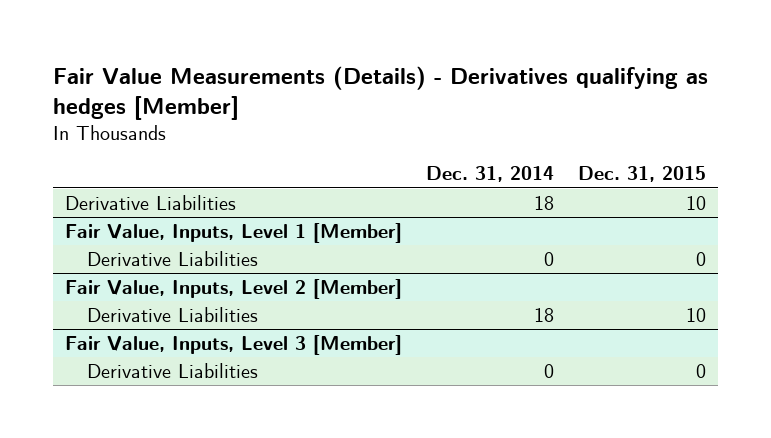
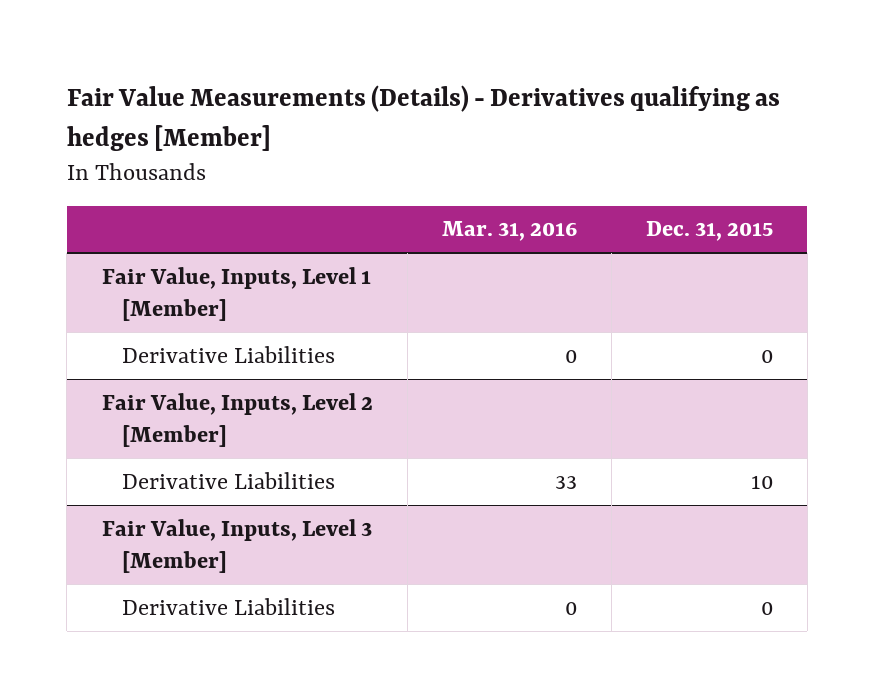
- | Dec. 31, 2014 | Dec. 31, 2015
+ | Mar. 31, 2016 | Dec. 31, 2015
- Derivative Liabilities | 18 | 10

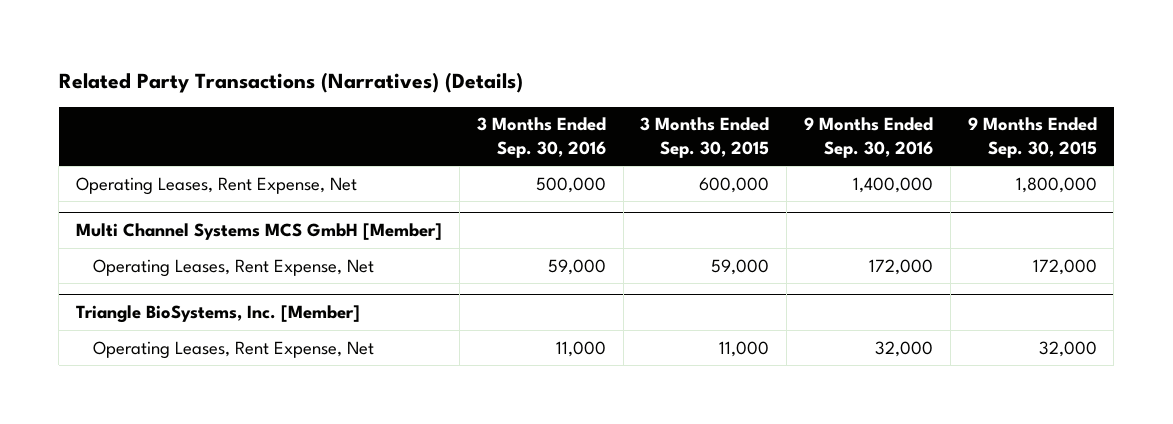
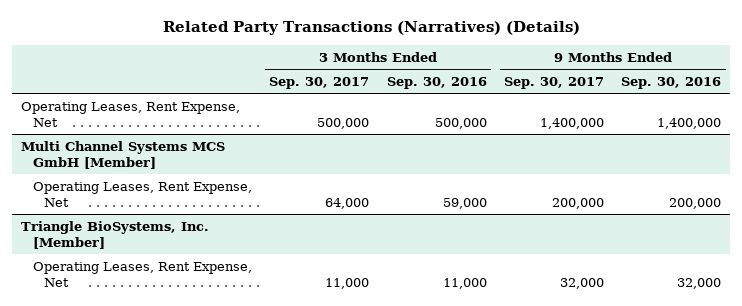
- | 3 Months Ended Sep. 30, 2016 | 3 Months Ended Sep. 30, 2015 | 9 Months Ended Sep. 30, 2016 | 9 Months Ended Sep. 30, 2015
+ | 3 Months Ended Sep. 30, 2017 | 3 Months Ended Sep. 30, 2016 | 9 Months Ended Sep. 30, 2017 | 9 Months Ended Sep. 30, 2016
@ Multi Channel Systems MCS GmbH [Member]
- Operating Leases, Rent Expense, Net | 59,000 | 59,000 | 172,000 | 172,000
+ Operating Leases, Rent Expense, Net | 64,000 | 59,000 | 200,000 | 200,000

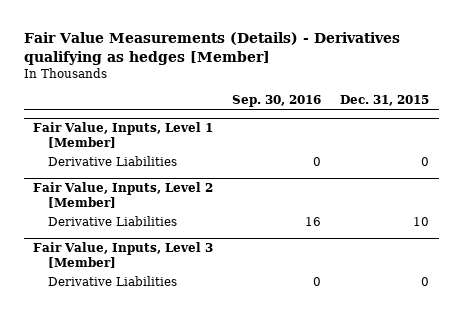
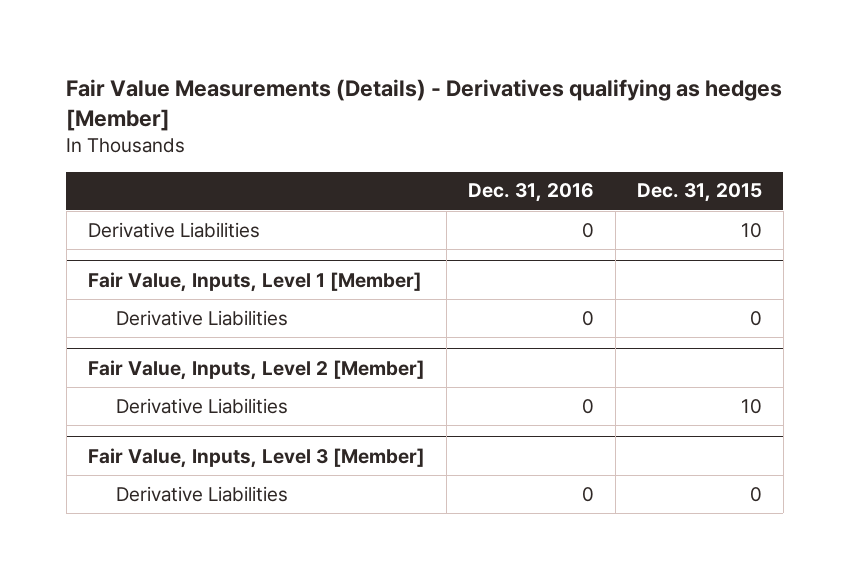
- | Sep. 30, 2016 | Dec. 31, 2015
+ | Dec. 31, 2016 | Dec. 31, 2015
+ Derivative Liabilities | 0 | 10

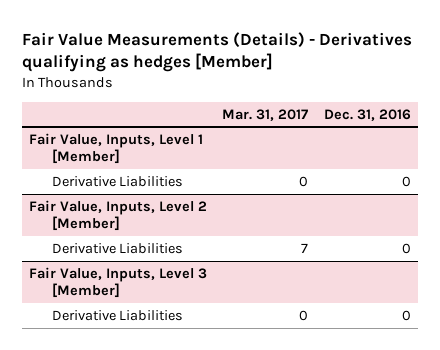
- | Dec. 31, 2016 | Dec. 31, 2015
+ | Mar. 31, 2017 | Dec. 31, 2016
- Derivative Liabilities | 0 | 10

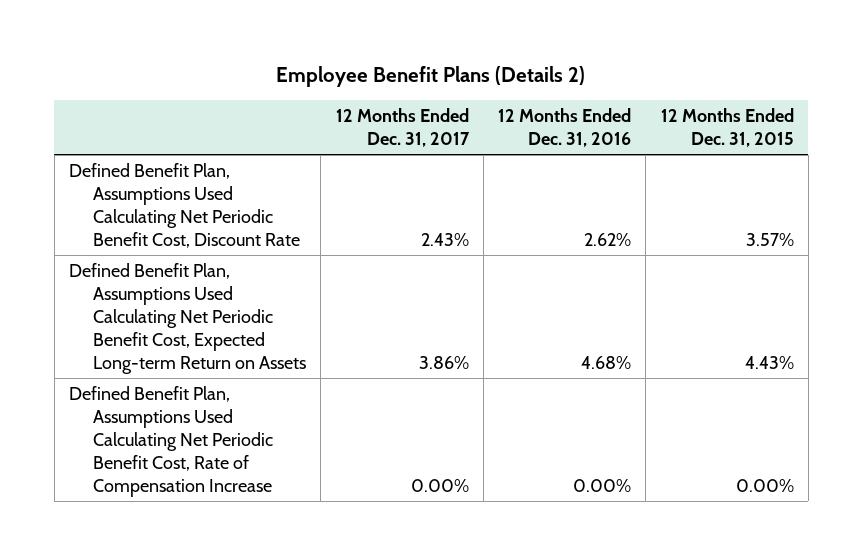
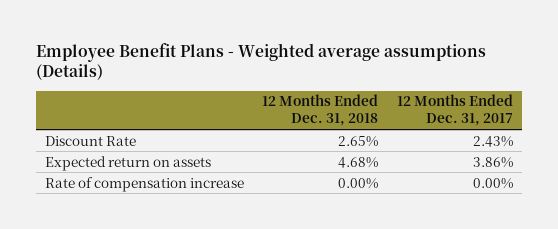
- Employee Benefit Plans (Details 2)
+ Employee Benefit Plans - Weighted average assumptions (Details)
- | 12 Months Ended Dec. 31, 2017 | 12 Months Ended Dec. 31, 2016 | 12 Months Ended Dec. 31, 2015
+ | 12 Months Ended Dec. 31, 2018 | 12 Months Ended Dec. 31, 2017
- Defined Benefit Plan, Assumptions Used Calculating Net Periodic Benefit Cost, Discount Rate | 2.43% | 2.62% | 3.57%
- Defined Benefit Plan, Assumptions Used Calculating Net Periodic Benefit Cost, Expected Long-term Return on Assets | 3.86% | 4.68% | 4.43%
- Defined Benefit Plan, Assumptions Used Calculating Net Periodic Benefit Cost, Rate of Compensation Increase | 0.00% | 0.00% | 0.00%
+ Discount Rate | 2.65% | 2.43%
+ Expected return on assets | 4.68% | 3.86%
+ Rate of compensation increase | 0.00% | 0.00%

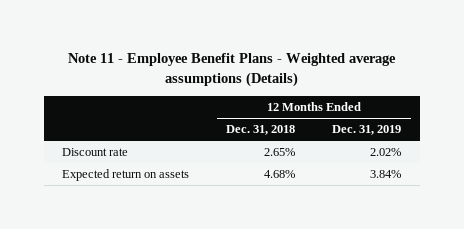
- Employee Benefit Plans - Weighted average assumptions (Details)
+ Note 11 - Employee Benefit Plans - Weighted average assumptions (Details)
- | 12 Months Ended Dec. 31, 2018 | 12 Months Ended Dec. 31, 2017
+ | 12 Months Ended Dec. 31, 2018 | 12 Months Ended Dec. 31, 2019
- Discount Rate | 2.65% | 2.43%
+ Discount rate | 2.65% | 2.02%
- Rate of compensation increase | 0.00% | 0.00%

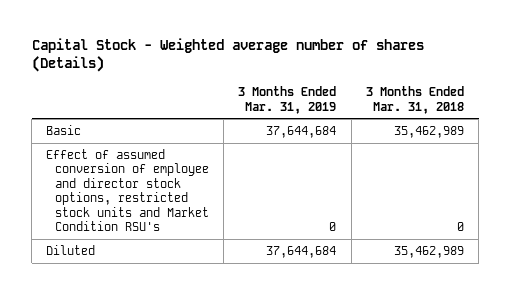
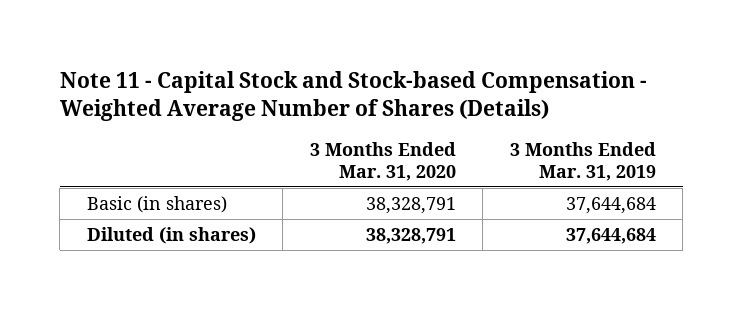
- Capital Stock - Weighted average number of shares (Details)
+ Note 11 - Capital Stock and Stock-based Compensation - Weighted Average Number of Shares (Details)
- | 3 Months Ended Mar. 31, 2019 | 3 Months Ended Mar. 31, 2018
+ | 3 Months Ended Mar. 31, 2020 | 3 Months Ended Mar. 31, 2019
- Basic | 37,644,684 | 35,462,989
- Effect of assumed conversion of employee and director stock options, restricted stock units and Market Condition RSU's | 0 | 0
- Diluted | 37,644,684 | 35,462,989
+ Basic (in shares) | 38,328,791 | 37,644,684
+ Diluted (in shares) | 38,328,791 | 37,644,684

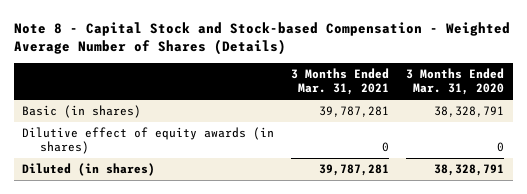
- Note 11 - Capital Stock and Stock-based Compensation - Weighted Average Number of Shares (Details)
+ Note 8 - Capital Stock and Stock-based Compensation - Weighted Average Number of Shares (Details)
- | 3 Months Ended Mar. 31, 2020 | 3 Months Ended Mar. 31, 2019
+ | 3 Months Ended Mar. 31, 2021 | 3 Months Ended Mar. 31, 2020
+ Dilutive effect of equity awards (in shares) | 0 | 0

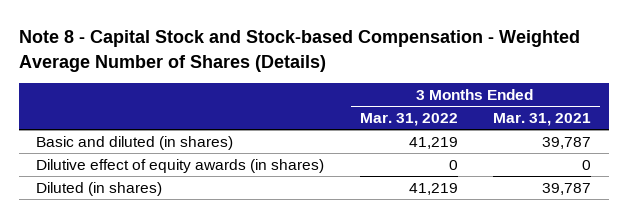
- | 3 Months Ended Mar. 31, 2021 | 3 Months Ended Mar. 31, 2020
+ | 3 Months Ended Mar. 31, 2022 | 3 Months Ended Mar. 31, 2021
- Basic (in shares) | 39,787,281 | 38,328,791
+ Basic and diluted (in shares) | 41,219 | 39,787
- Diluted (in shares) | 39,787,281 | 38,328,791
+ Diluted (in shares) | 41,219 | 39,787

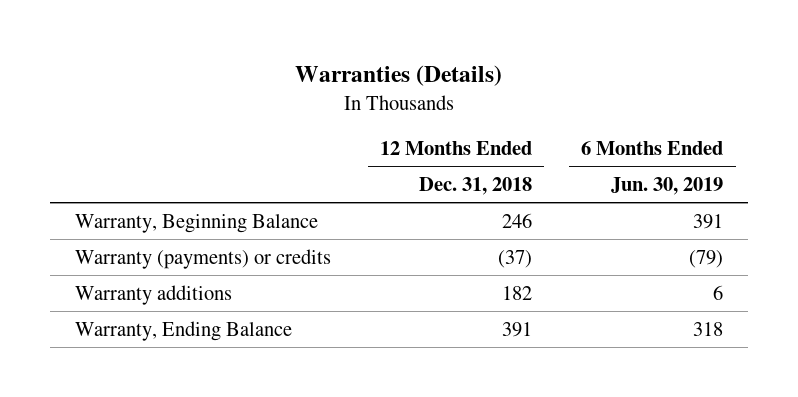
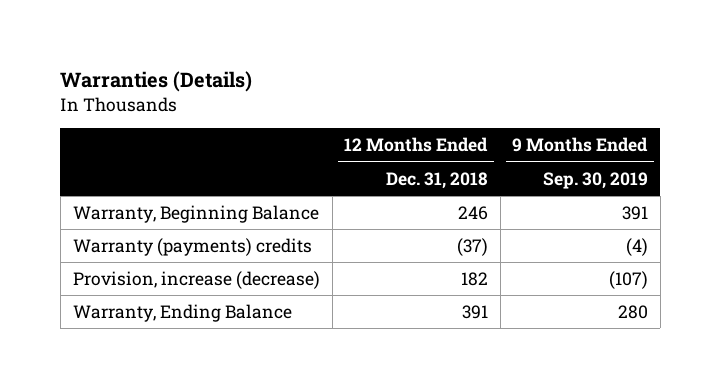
- | 12 Months Ended Dec. 31, 2018 | 6 Months Ended Jun. 30, 2019
+ | 12 Months Ended Dec. 31, 2018 | 9 Months Ended Sep. 30, 2019
- Warranty (payments) or credits | (37) | (79)
- Warranty additions | 182 | 6
+ Warranty (payments) credits | (37) | (4)
+ Provision, increase (decrease) | 182 | (107)

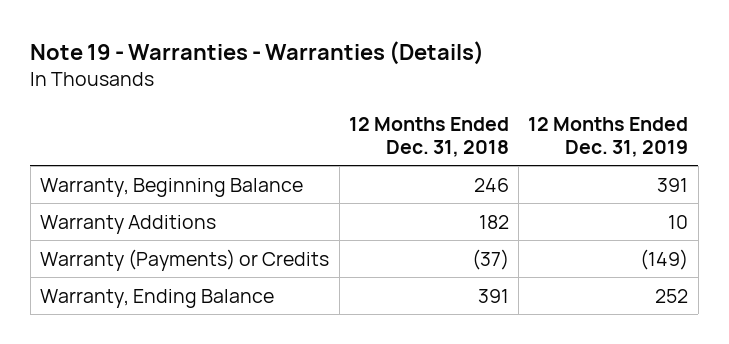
- Warranties (Details)
+ Note 19 - Warranties - Warranties (Details)
- | 12 Months Ended Dec. 31, 2018 | 9 Months Ended Sep. 30, 2019
+ | 12 Months Ended Dec. 31, 2018 | 12 Months Ended Dec. 31, 2019
- Warranty (payments) credits | (37) | (4)
- Provision, increase (decrease) | 182 | (107)
+ Warranty Additions | 182 | 10
+ Warranty (Payments) or Credits | (37) | (149)

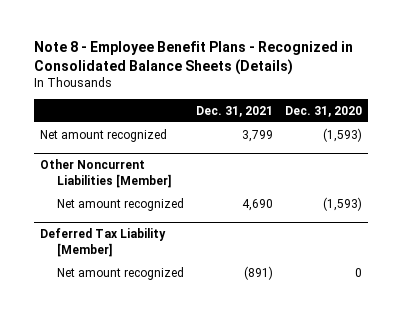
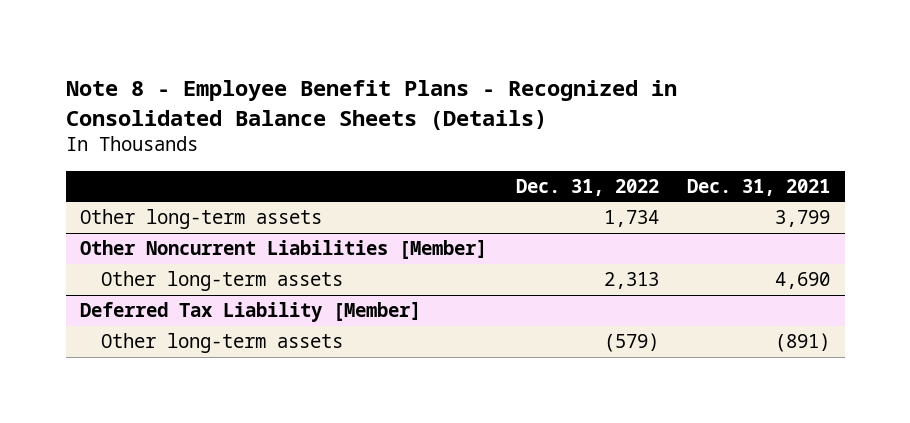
- | Dec. 31, 2021 | Dec. 31, 2020
+ | Dec. 31, 2022 | Dec. 31, 2021
- Net amount recognized | 3,799 | (1,593)
+ Other long-term assets | 1,734 | 3,799
@ Other Noncurrent Liabilities [Member]
- Net amount recognized | 4,690 | (1,593)
+ Other long-term assets | 2,313 | 4,690
@ Deferred Tax Liability [Member]
- Net amount recognized | (891) | 0
+ Other long-term assets | (579) | (891)

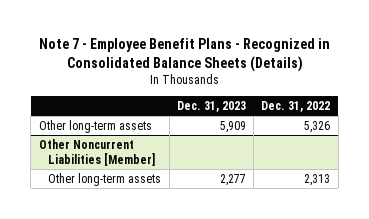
- Note 8 - Employee Benefit Plans - Recognized in Consolidated Balance Sheets (Details)
+ Note 7 - Employee Benefit Plans - Recognized in Consolidated Balance Sheets (Details)
- | Dec. 31, 2022 | Dec. 31, 2021
+ | Dec. 31, 2023 | Dec. 31, 2022
- Other long-term assets | 1,734 | 3,799
+ Other long-term assets | 5,909 | 5,326
- Deferred Tax Liability [Member]
- Other long-term assets | (579) | (891)

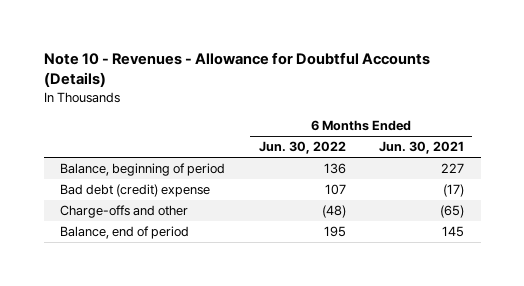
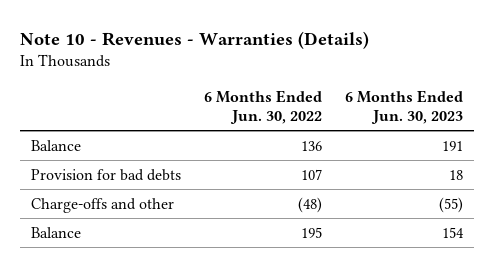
- Note 10 - Revenues - Allowance for Doubtful Accounts (Details)
+ Note 10 - Revenues - Warranties (Details)
- | 6 Months Ended Jun. 30, 2022 | 6 Months Ended Jun. 30, 2021
+ | 6 Months Ended Jun. 30, 2022 | 6 Months Ended Jun. 30, 2023
- Balance, beginning of period | 136 | 227
- Bad debt (credit) expense | 107 | (17)
+ Balance | 136 | 191
+ Provision for bad debts | 107 | 18
- Balance, end of period | 195 | 145
+ Balance | 195 | 154

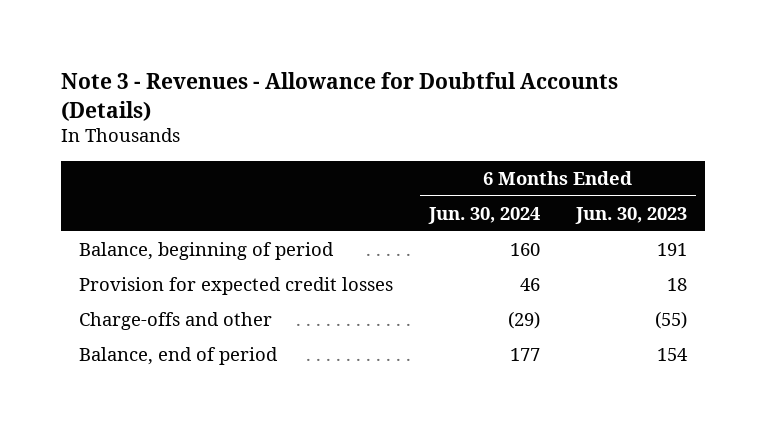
- Note 10 - Revenues - Warranties (Details)
+ Note 3 - Revenues - Allowance for Doubtful Accounts (Details)
- | 6 Months Ended Jun. 30, 2022 | 6 Months Ended Jun. 30, 2023
+ | 6 Months Ended Jun. 30, 2024 | 6 Months Ended Jun. 30, 2023
- Balance | 136 | 191
- Provision for bad debts | 107 | 18
+ Balance, beginning of period | 160 | 191
+ Provision for expected credit losses | 46 | 18
- Balance | 195 | 154
+ Balance, end of period | 177 | 154

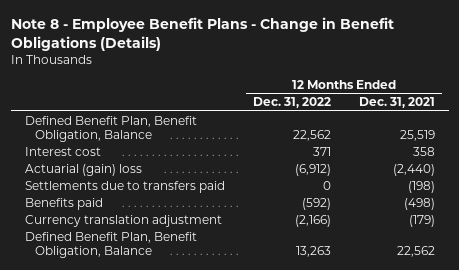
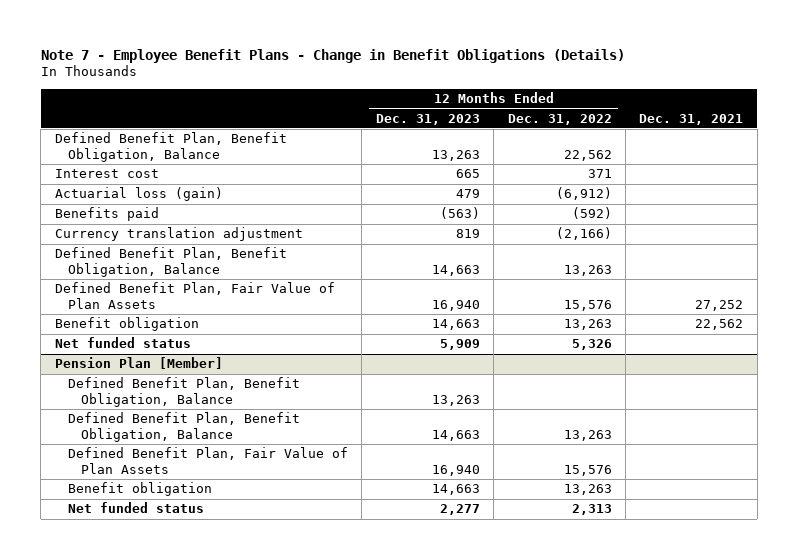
- Note 8 - Employee Benefit Plans - Change in Benefit Obligations (Details)
+ Note 7 - Employee Benefit Plans - Change in Benefit Obligations (Details)
- | 12 Months Ended Dec. 31, 2022 | 12 Months Ended Dec. 31, 2021
+ | 12 Months Ended Dec. 31, 2023 | 12 Months Ended Dec. 31, 2022 | Dec. 31, 2021
- Actuarial (gain) loss | (6,912) | (2,440)
- Settlements due to transfers paid | 0 | (198)
+ Actuarial loss (gain) | 479 | (6,912) |
+ Defined Benefit Plan, Fair Value of Plan Assets | 16,940 | 15,576 | 27,252
+ Benefit obligation | 14,663 | 13,263 | 22,562
+ Net funded status | 5,909 | 5,326 |
+ Pension Plan [Member]
+ Defined Benefit Plan, Benefit Obligation, Balance | 13,263 | |
+ Defined Benefit Plan, Benefit Obligation, Balance | 14,663 | 13,263 |
+ Defined Benefit Plan, Fair Value of Plan Assets | 16,940 | 15,576 |
+ Benefit obligation | 14,663 | 13,263 |
+ Net funded status | 2,277 | 2,313 |

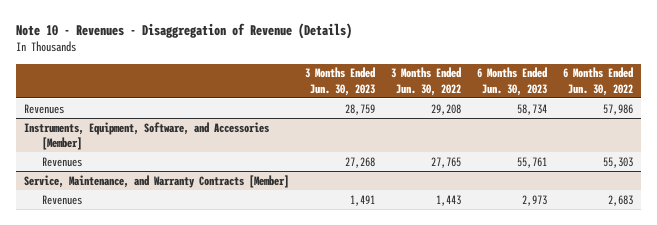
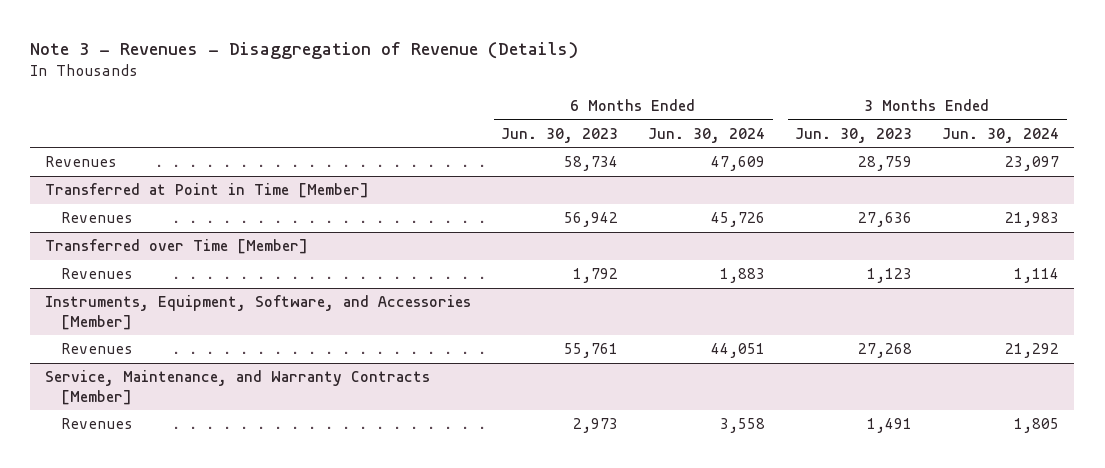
- Note 10 - Revenues - Disaggregation of Revenue (Details)
+ Note 3 - Revenues - Disaggregation of Revenue (Details)
- | 3 Months Ended Jun. 30, 2023 | 3 Months Ended Jun. 30, 2022 | 6 Months Ended Jun. 30, 2023 | 6 Months Ended Jun. 30, 2022
+ | 6 Months Ended Jun. 30, 2023 | 6 Months Ended Jun. 30, 2024 | 3 Months Ended Jun. 30, 2023 | 3 Months Ended Jun. 30, 2024
+ Transferred at Point in Time [Member]
+ Revenues | 56,942 | 45,726 | 27,636 | 21,983
+ Transferred over Time [Member]
+ Revenues | 1,792 | 1,883 | 1,123 | 1,114

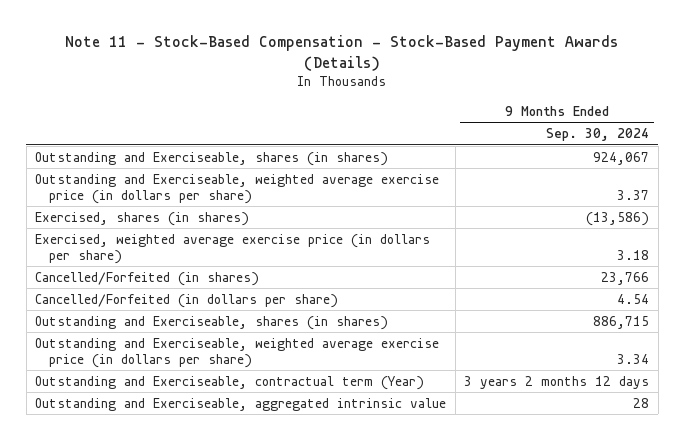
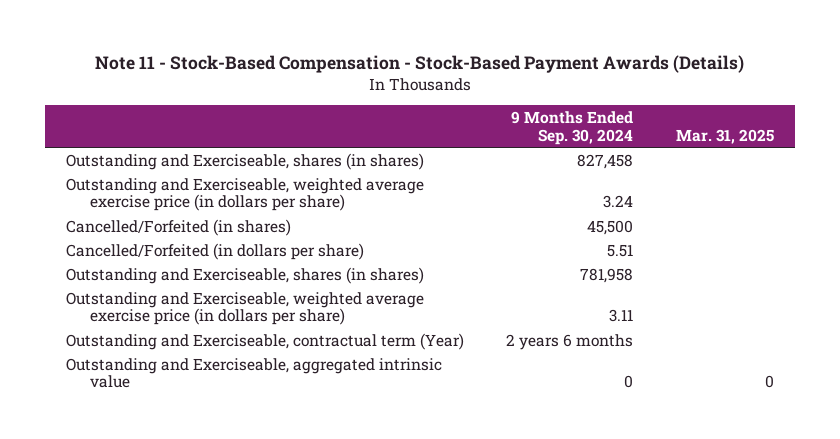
- | 9 Months Ended Sep. 30, 2024
+ | 9 Months Ended Sep. 30, 2024 | Mar. 31, 2025
- Outstanding and Exerciseable, shares (in shares) | 924,067
- Outstanding and Exerciseable, weighted average exercise price (in dollars per share) | 3.37
- Exercised, shares (in shares) | (13,586)
- Exercised, weighted average exercise price (in dollars per share) | 3.18
- Cancelled/Forfeited (in shares) | 23,766
- Cancelled/Forfeited (in dollars per share) | 4.54
- Outstanding and Exerciseable, shares (in shares) | 886,715
- Outstanding and Exerciseable, weighted average exercise price (in dollars per share) | 3.34
- Outstanding and Exerciseable, contractual term (Year) | 3 years 2 months 12 days
- Outstanding and Exerciseable, aggregated intrinsic value | 28
+ Outstanding and Exerciseable, shares (in shares) | 827,458 |
+ Outstanding and Exerciseable, weighted average exercise price (in dollars per share) | 3.24 |
+ Cancelled/Forfeited (in shares) | 45,500 |
+ Cancelled/Forfeited (in dollars per share) | 5.51 |
+ Outstanding and Exerciseable, shares (in shares) | 781,958 |
+ Outstanding and Exerciseable, weighted average exercise price (in dollars per share) | 3.11 |
+ Outstanding and Exerciseable, contractual term (Year) | 2 years 6 months |
+ Outstanding and Exerciseable, aggregated intrinsic value | 0 | 0

